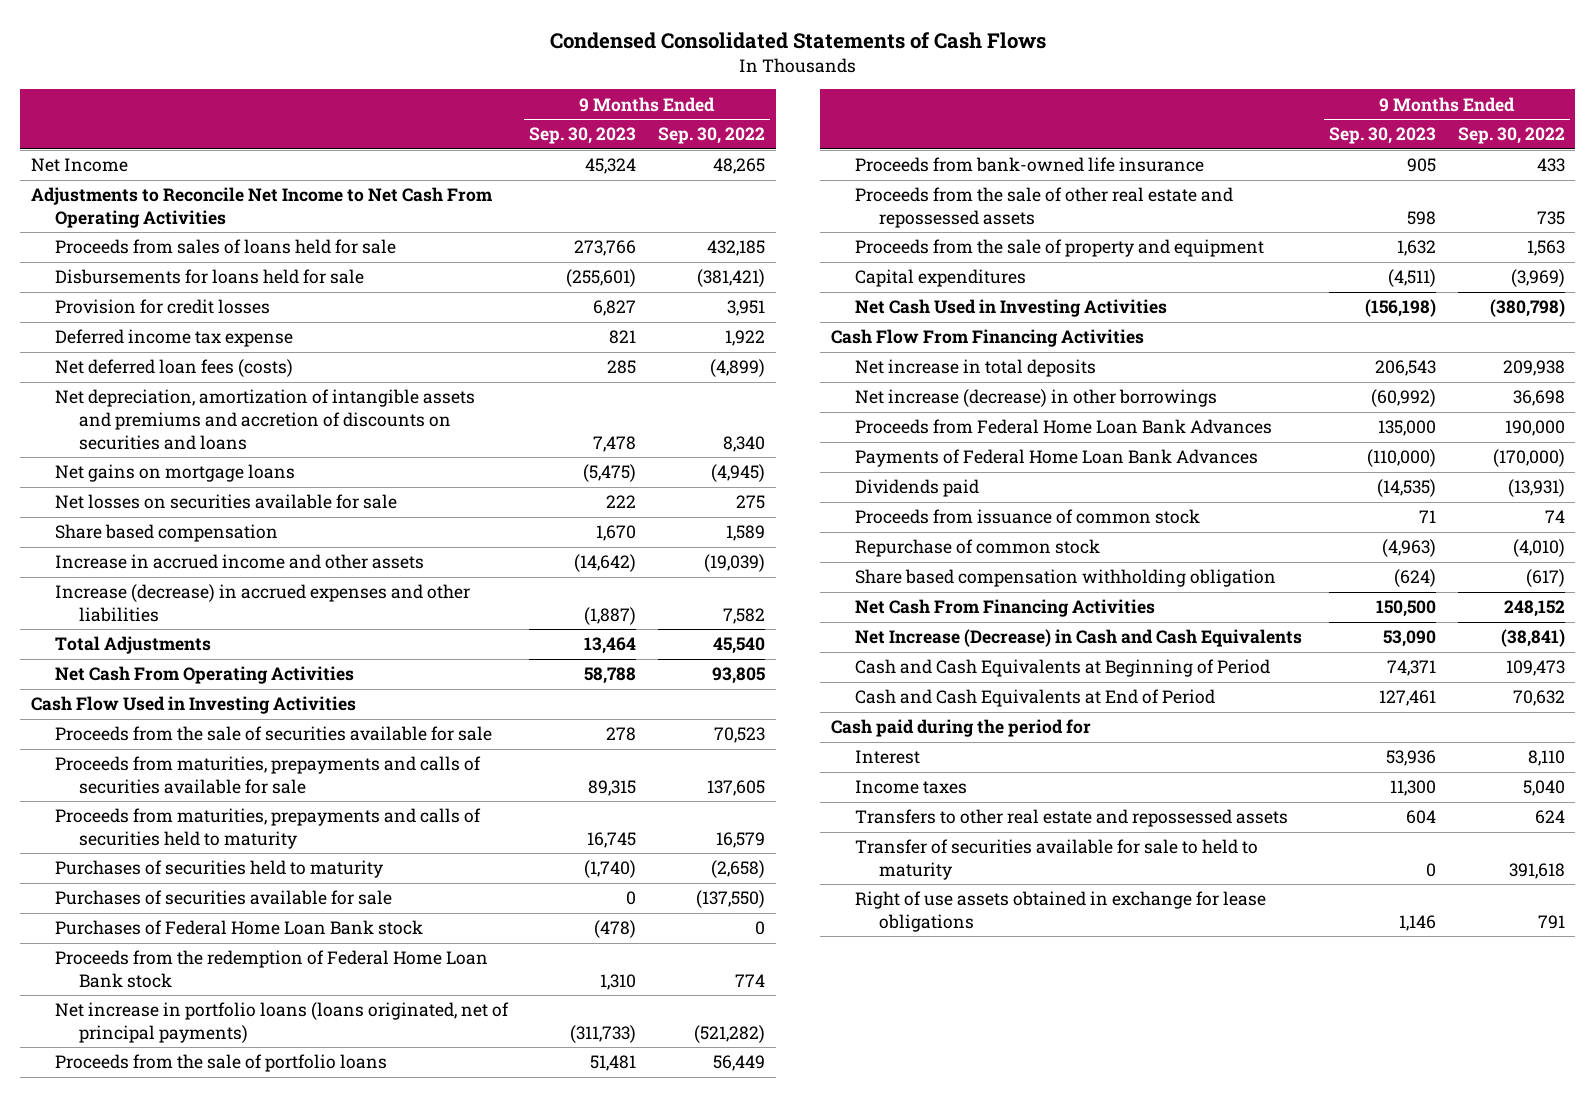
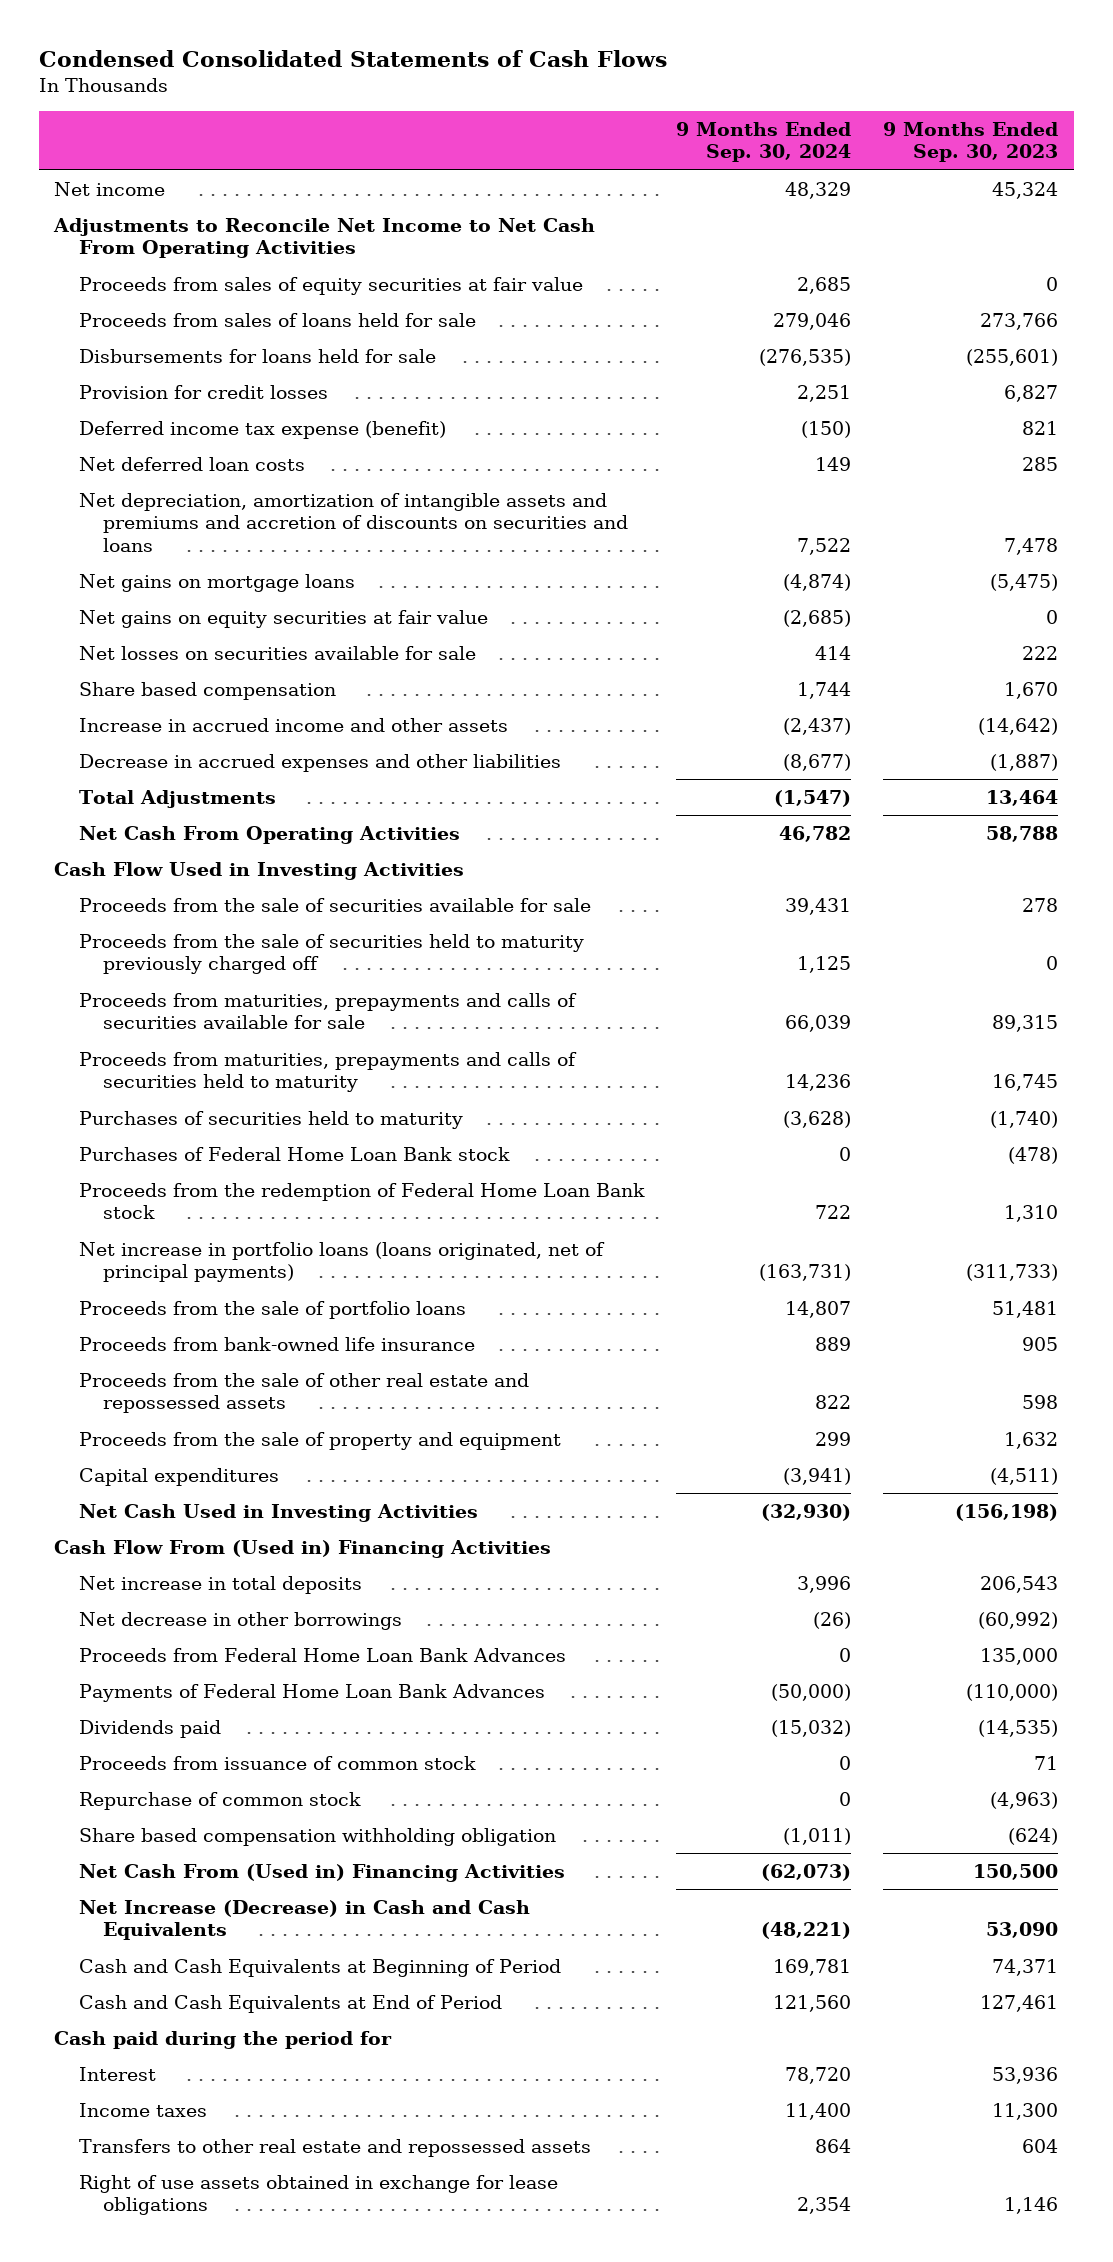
- | 9 Months Ended Sep. 30, 2023 | 9 Months Ended Sep. 30, 2022
+ | 9 Months Ended Sep. 30, 2024 | 9 Months Ended Sep. 30, 2023
- Net Income | 45,324 | 48,265
+ Net income | 48,329 | 45,324
+ Proceeds from sales of equity securities at fair value | 2,685 | 0
- Deferred income tax expense | 821 | 1,922
- Net deferred loan fees (costs) | 285 | (4,899)
+ Deferred income tax expense (benefit) | (150) | 821
+ Net deferred loan costs | 149 | 285
+ Net gains on equity securities at fair value | (2,685) | 0
- Increase (decrease) in accrued expenses and other liabilities | (1,887) | 7,582
+ Decrease in accrued expenses and other liabilities | (8,677) | (1,887)
+ Proceeds from the sale of securities held to maturity previously charged off | 1,125 | 0
- Purchases of securities available for sale | 0 | (137,550)
- Cash Flow From Financing Activities
+ Cash Flow From (Used in) Financing Activities
- Net increase (decrease) in other borrowings | (60,992) | 36,698
+ Net decrease in other borrowings | (26) | (60,992)
- Net Cash From Financing Activities | 150,500 | 248,152
+ Net Cash From (Used in) Financing Activities | (62,073) | 150,500
- Transfer of securities available for sale to held to maturity | 0 | 391,618

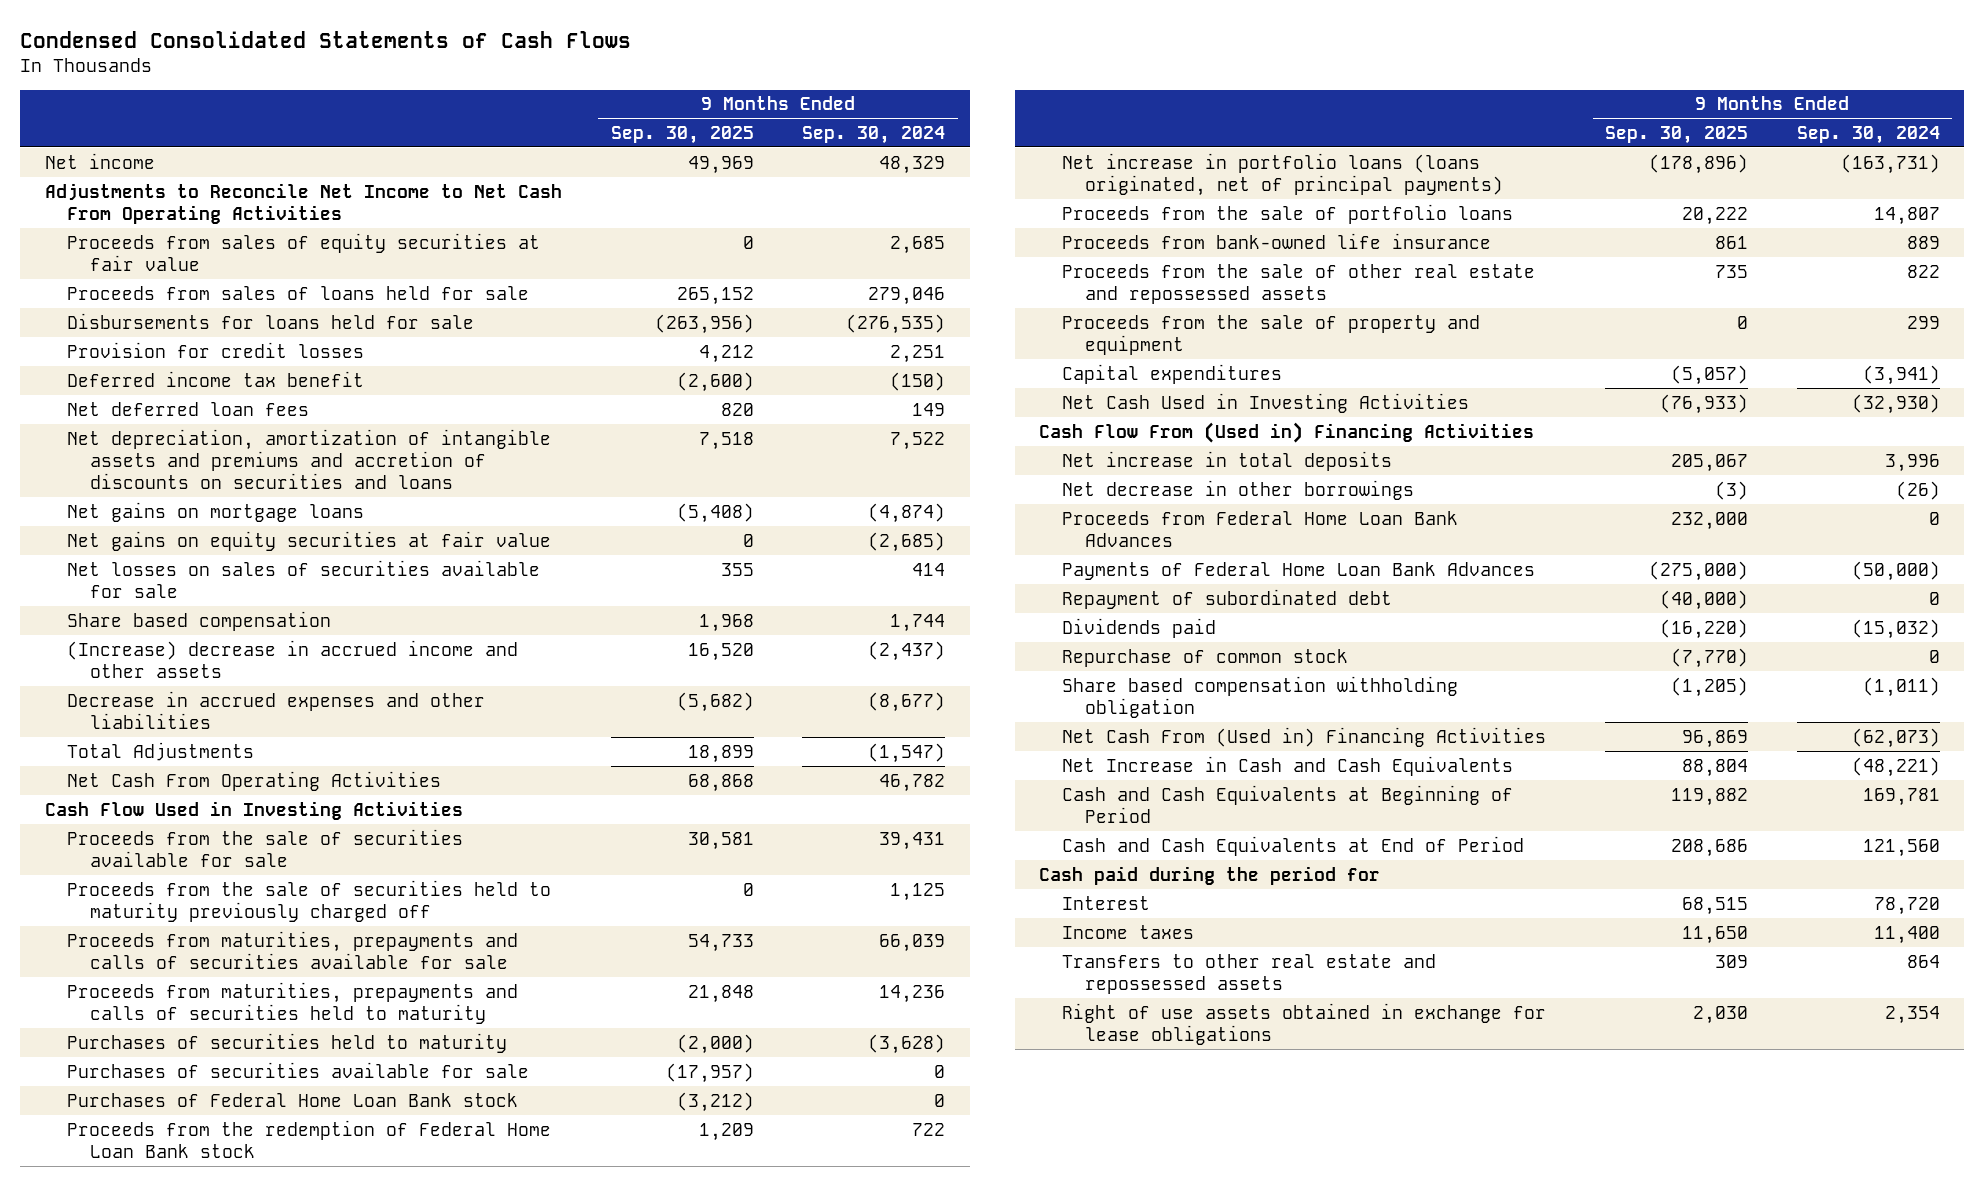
- | 9 Months Ended Sep. 30, 2024 | 9 Months Ended Sep. 30, 2023
+ | 9 Months Ended Sep. 30, 2025 | 9 Months Ended Sep. 30, 2024
- Deferred income tax expense (benefit) | (150) | 821
- Net deferred loan costs | 149 | 285
+ Deferred income tax benefit | (2,600) | (150)
+ Net deferred loan fees | 820 | 149
- Net losses on securities available for sale | 414 | 222
+ Net losses on sales of securities available for sale | 355 | 414
- Increase in accrued income and other assets | (2,437) | (14,642)
+ (Increase) decrease in accrued income and other assets | 16,520 | (2,437)
+ Purchases of securities available for sale | (17,957) | 0
+ Repayment of subordinated debt | (40,000) | 0
- Proceeds from issuance of common stock | 0 | 71
- Net Increase (Decrease) in Cash and Cash Equivalents | (48,221) | 53,090
+ Net Increase in Cash and Cash Equivalents | 88,804 | (48,221)

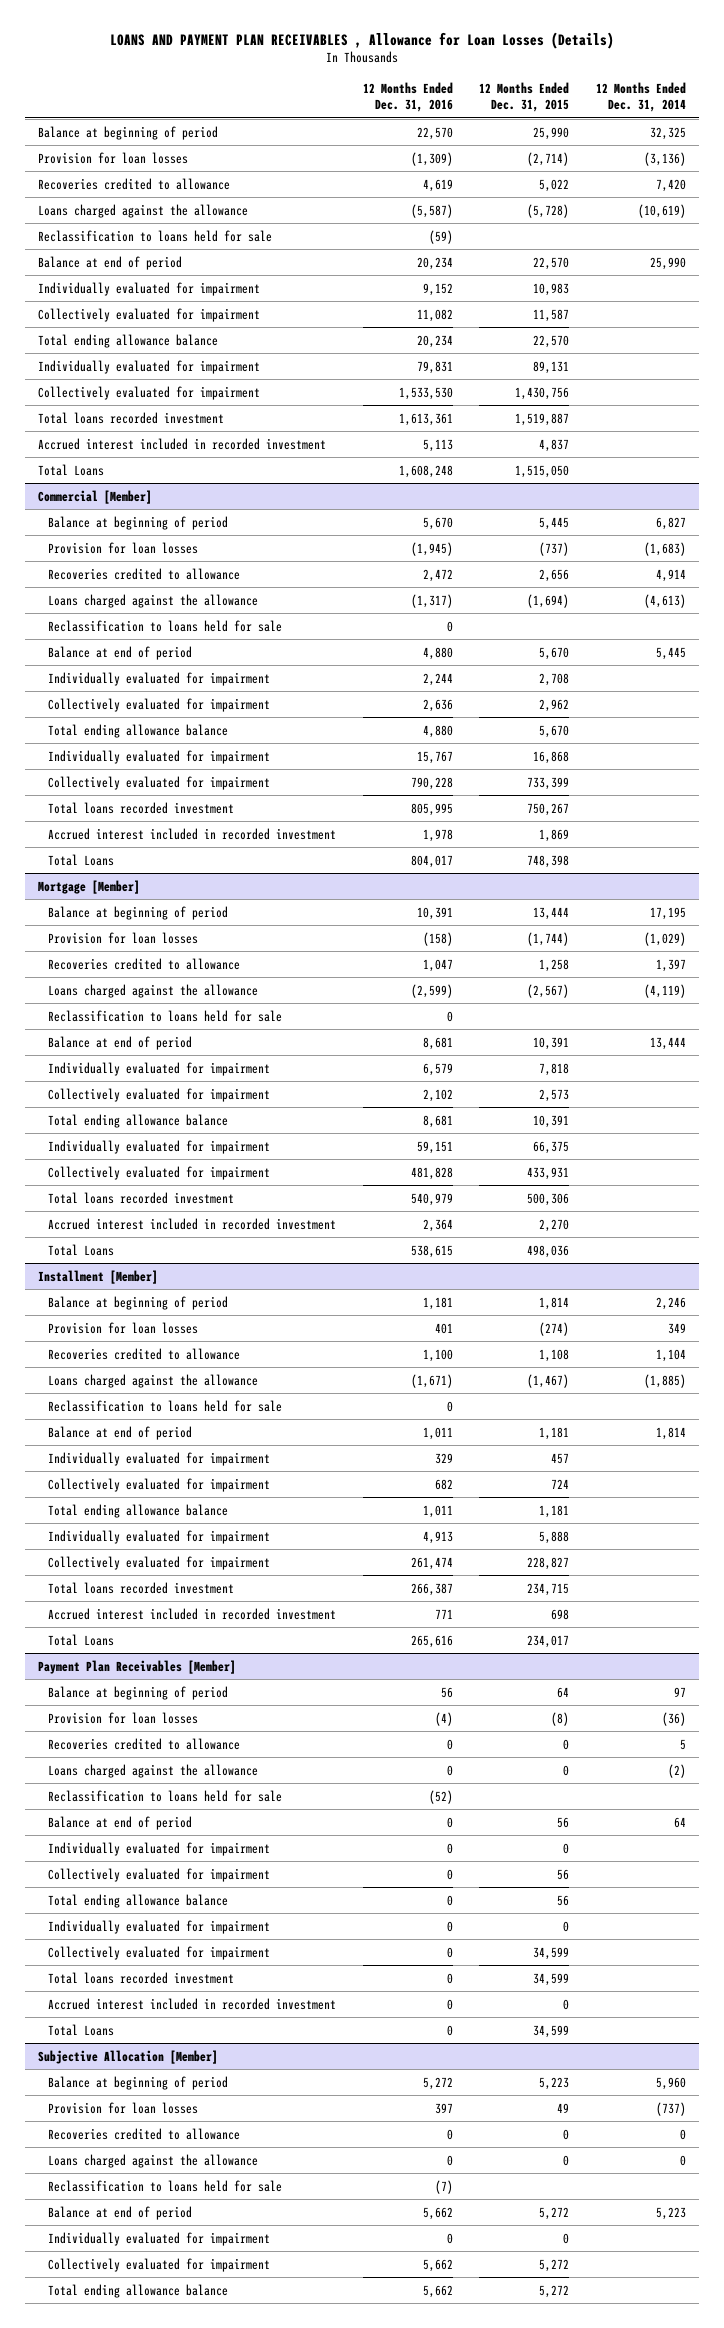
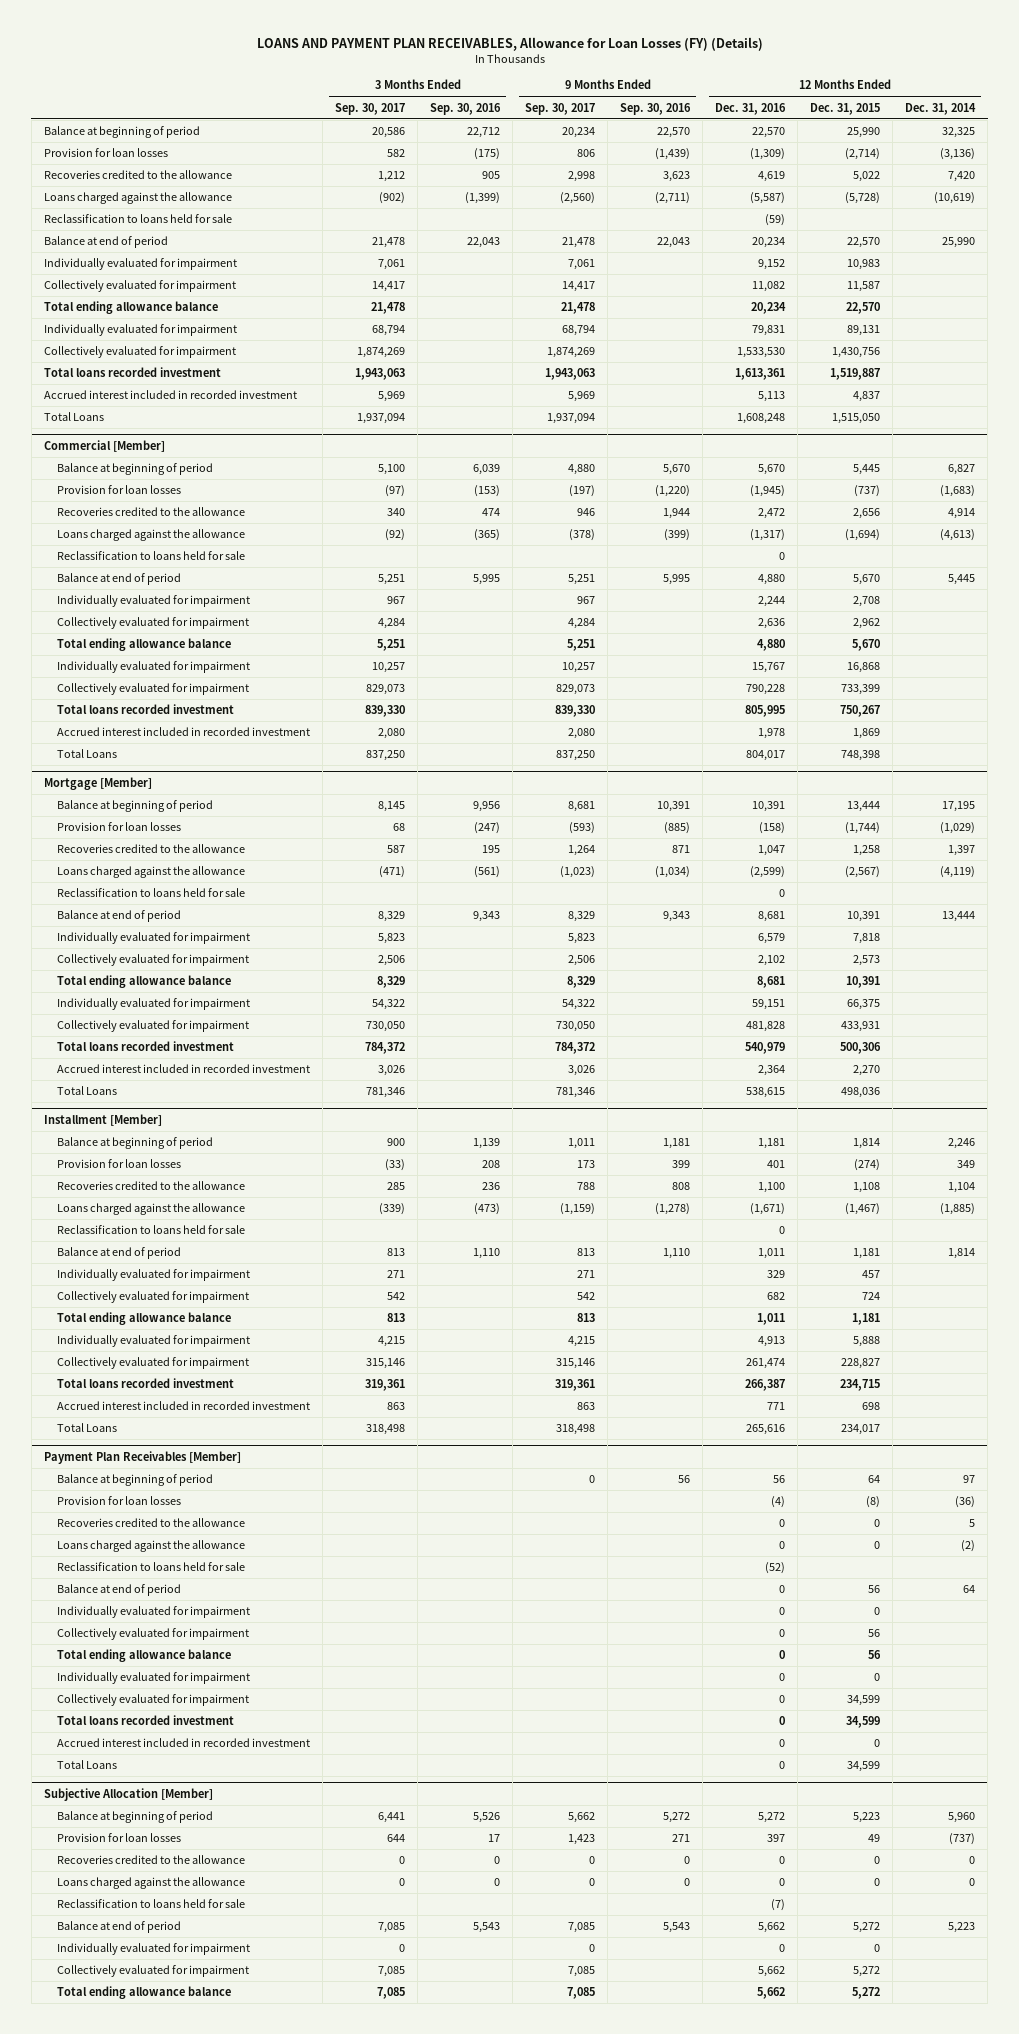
- LOANS AND PAYMENT PLAN RECEIVABLES , Allowance for Loan Losses (Details)
+ LOANS AND PAYMENT PLAN RECEIVABLES, Allowance for Loan Losses (FY) (Details)
- | 12 Months Ended Dec. 31, 2016 | 12 Months Ended Dec. 31, 2015 | 12 Months Ended Dec. 31, 2014
+ | 3 Months Ended Sep. 30, 2017 | 3 Months Ended Sep. 30, 2016 | 9 Months Ended Sep. 30, 2017 | 9 Months Ended Sep. 30, 2016 | 12 Months Ended Dec. 31, 2016 | 12 Months Ended Dec. 31, 2015 | 12 Months Ended Dec. 31, 2014
- Recoveries credited to allowance | 4,619 | 5,022 | 7,420
+ Recoveries credited to the allowance | 1,212 | 905 | 2,998 | 3,623 | 4,619 | 5,022 | 7,420
@ Commercial [Member]
- Recoveries credited to allowance | 2,472 | 2,656 | 4,914
+ Recoveries credited to the allowance | 340 | 474 | 946 | 1,944 | 2,472 | 2,656 | 4,914
@ Mortgage [Member]
- Recoveries credited to allowance | 1,047 | 1,258 | 1,397
+ Recoveries credited to the allowance | 587 | 195 | 1,264 | 871 | 1,047 | 1,258 | 1,397
@ Installment [Member]
- Recoveries credited to allowance | 1,100 | 1,108 | 1,104
+ Recoveries credited to the allowance | 285 | 236 | 788 | 808 | 1,100 | 1,108 | 1,104
@ Payment Plan Receivables [Member]
- Recoveries credited to allowance | 0 | 0 | 5
+ Recoveries credited to the allowance | | | | | 0 | 0 | 5
@ Subjective Allocation [Member]
- Recoveries credited to allowance | 0 | 0 | 0
+ Recoveries credited to the allowance | 0 | 0 | 0 | 0 | 0 | 0 | 0

